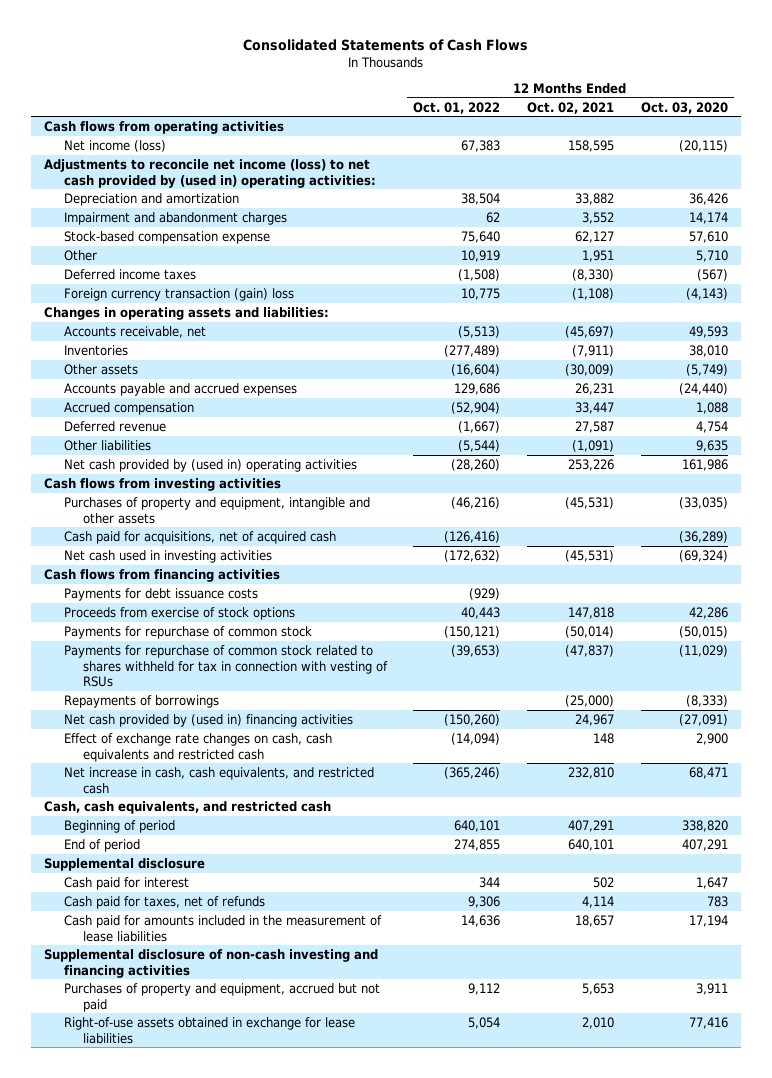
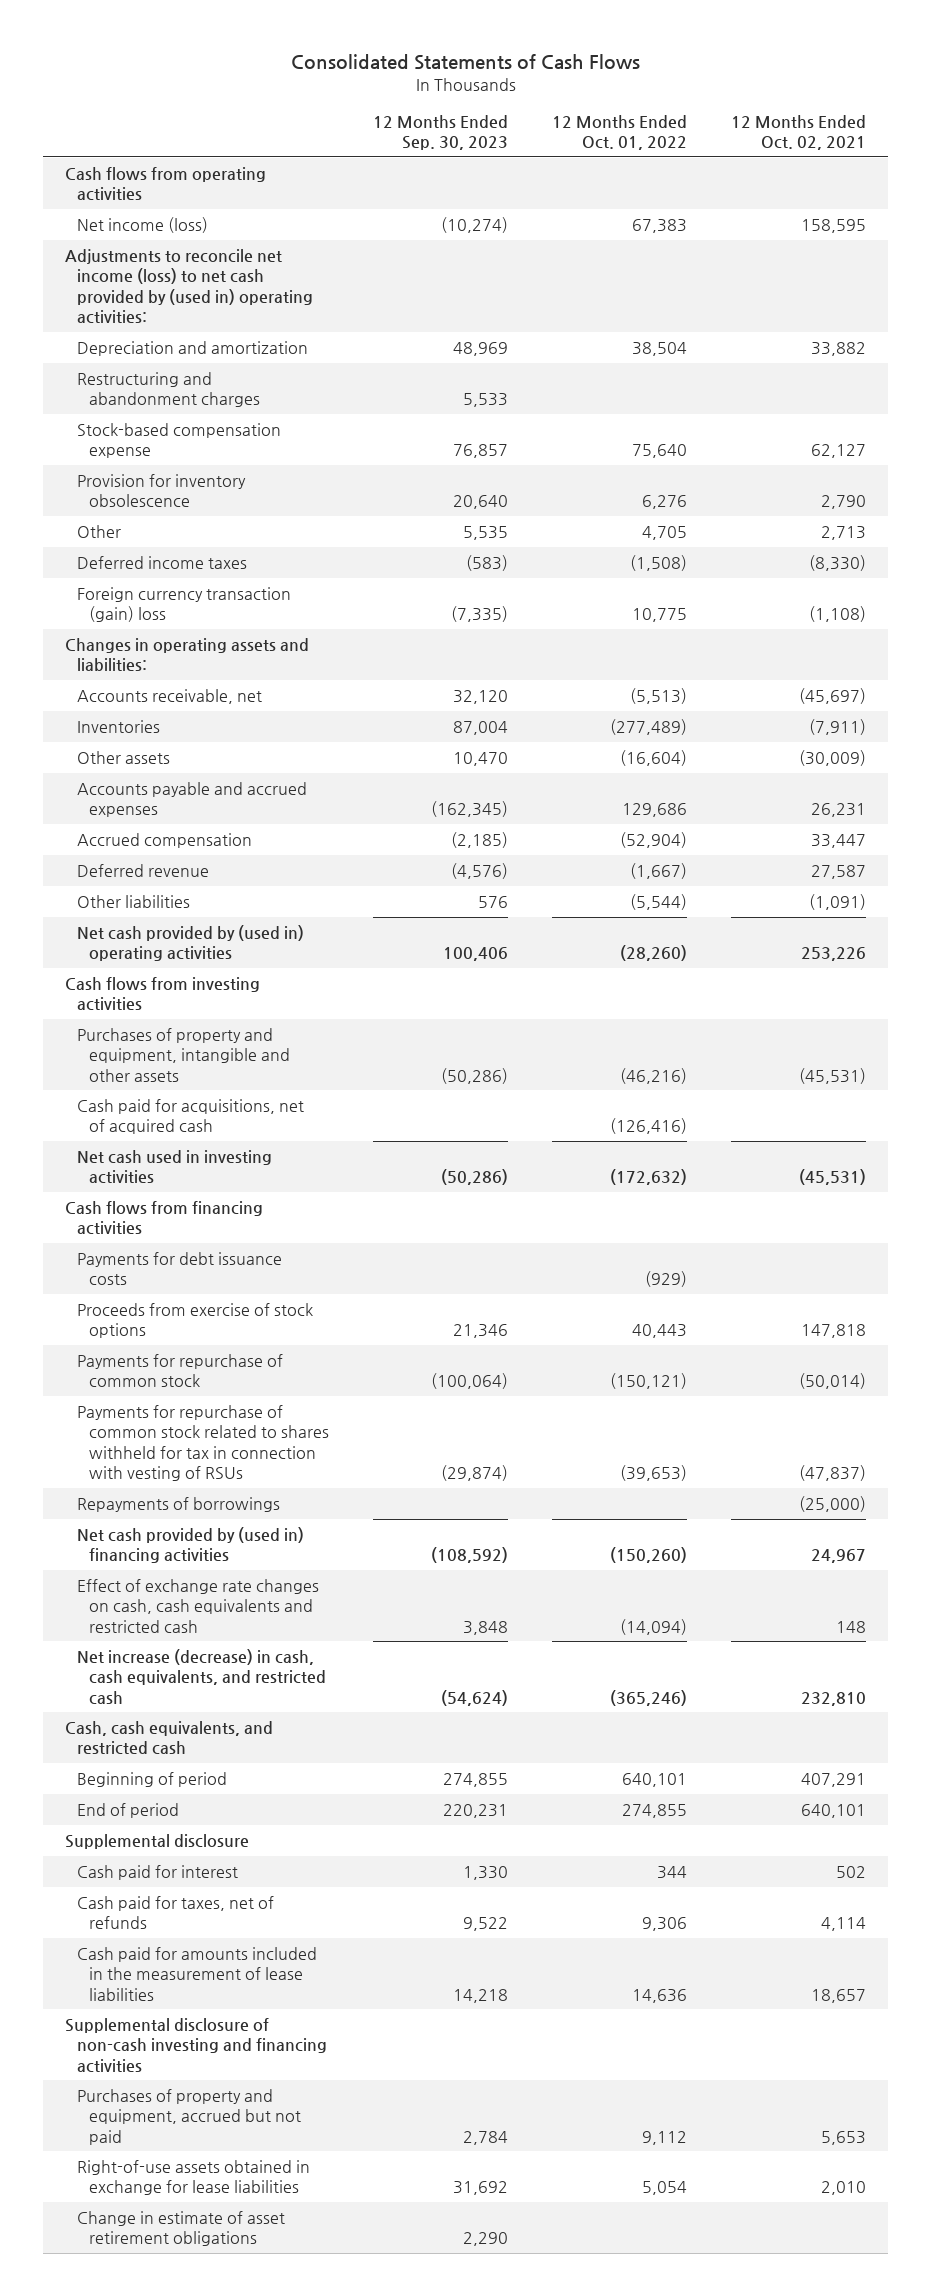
- | 12 Months Ended Oct. 01, 2022 | 12 Months Ended Oct. 02, 2021 | 12 Months Ended Oct. 03, 2020
+ | 12 Months Ended Sep. 30, 2023 | 12 Months Ended Oct. 01, 2022 | 12 Months Ended Oct. 02, 2021
- Impairment and abandonment charges | 62 | 3,552 | 14,174
+ Restructuring and abandonment charges | 5,533 | |
- Other | 10,919 | 1,951 | 5,710
+ Provision for inventory obsolescence | 20,640 | 6,276 | 2,790
+ Other | 5,535 | 4,705 | 2,713
- Net increase in cash, cash equivalents, and restricted cash | (365,246) | 232,810 | 68,471
+ Net increase (decrease) in cash, cash equivalents, and restricted cash | (54,624) | (365,246) | 232,810
+ Change in estimate of asset retirement obligations | 2,290 | |

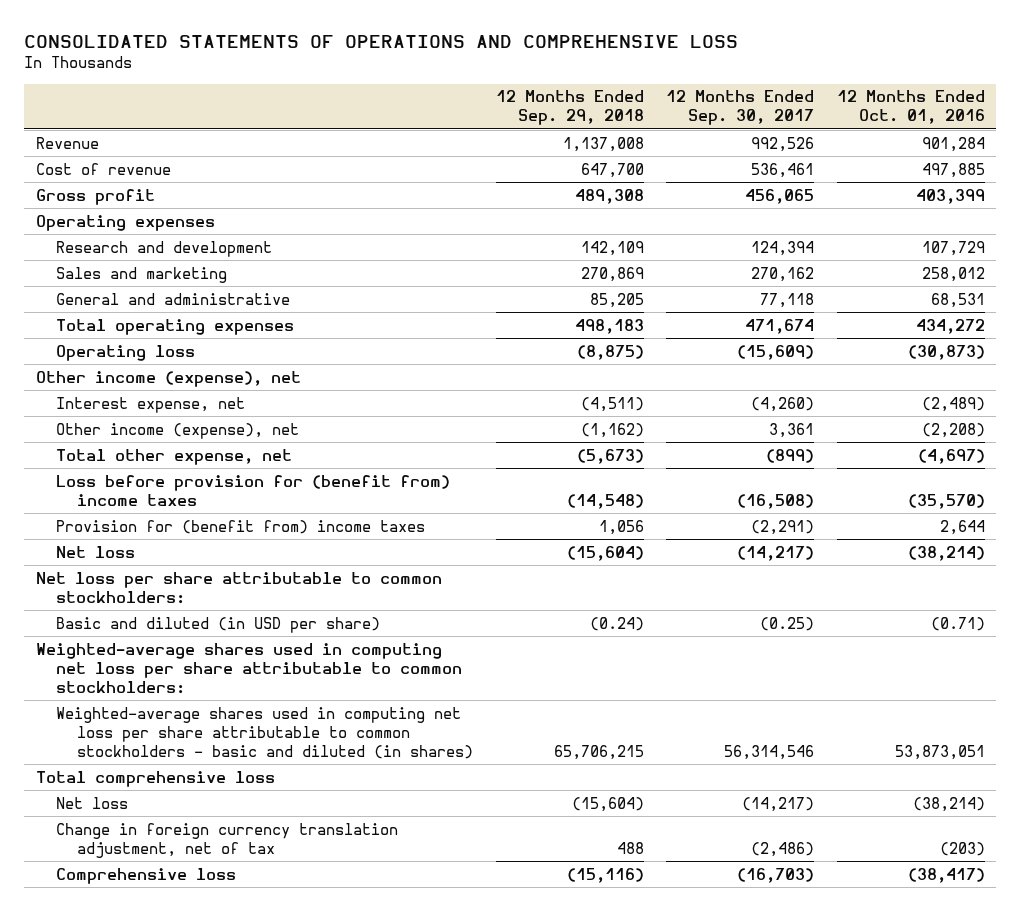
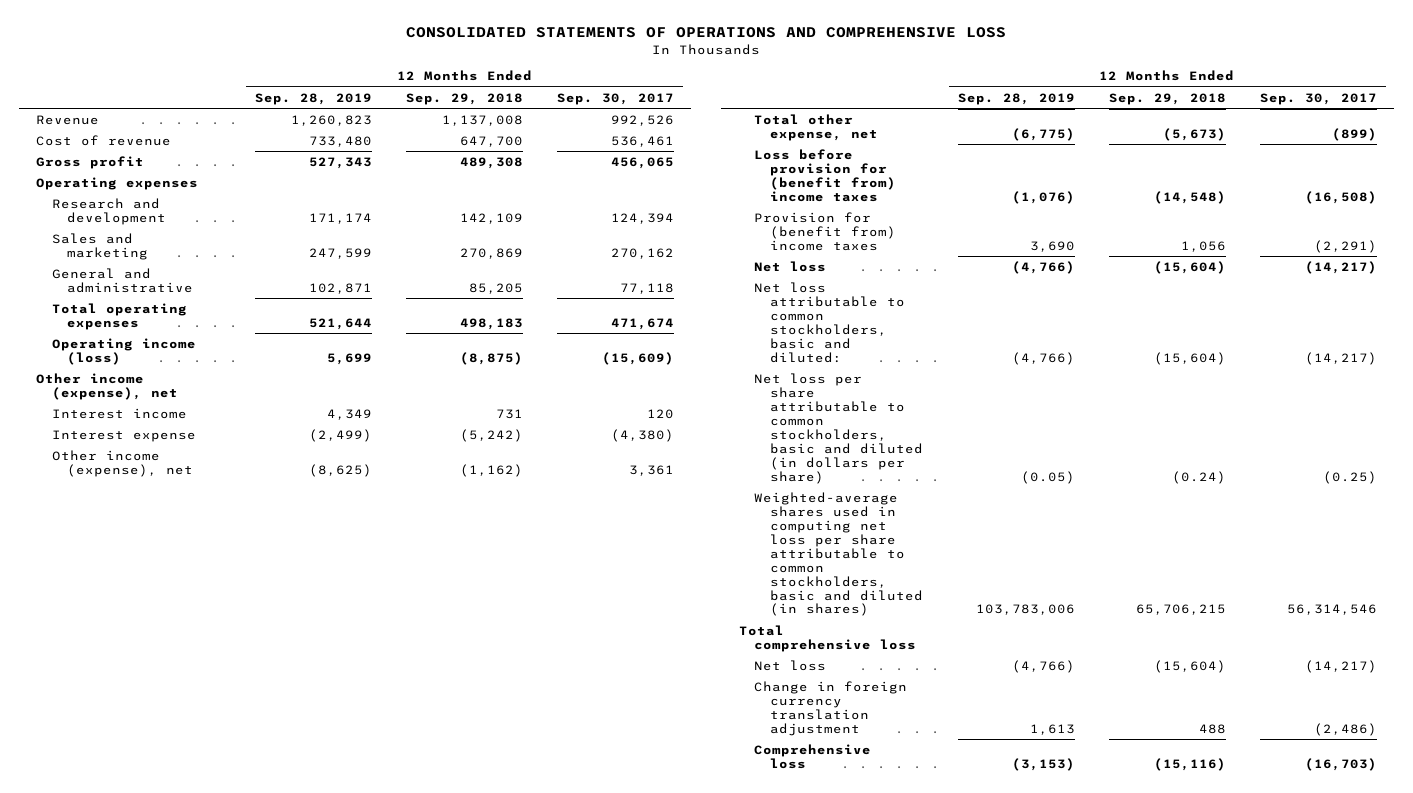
- | 12 Months Ended Sep. 29, 2018 | 12 Months Ended Sep. 30, 2017 | 12 Months Ended Oct. 01, 2016
+ | 12 Months Ended Sep. 28, 2019 | 12 Months Ended Sep. 29, 2018 | 12 Months Ended Sep. 30, 2017
- Operating loss | (8,875) | (15,609) | (30,873)
+ Operating income (loss) | 5,699 | (8,875) | (15,609)
- Interest expense, net | (4,511) | (4,260) | (2,489)
+ Interest income | 4,349 | 731 | 120
+ Interest expense | (2,499) | (5,242) | (4,380)
- Net loss per share attributable to common stockholders:
- Basic and diluted (in USD per share) | (0.24) | (0.25) | (0.71)
- Weighted-average shares used in computing net loss per share attributable to common stockholders:
- Weighted-average shares used in computing net loss per share attributable to common stockholders - basic and diluted (in shares) | 65,706,215 | 56,314,546 | 53,873,051
+ Net loss attributable to common stockholders, basic and diluted: | (4,766) | (15,604) | (14,217)
+ Net loss per share attributable to common stockholders, basic and diluted (in dollars per share) | (0.05) | (0.24) | (0.25)
+ Weighted-average shares used in computing net loss per share attributable to common stockholders, basic and diluted (in shares) | 103,783,006 | 65,706,215 | 56,314,546
- Change in foreign currency translation adjustment, net of tax | 488 | (2,486) | (203)
+ Change in foreign currency translation adjustment | 1,613 | 488 | (2,486)

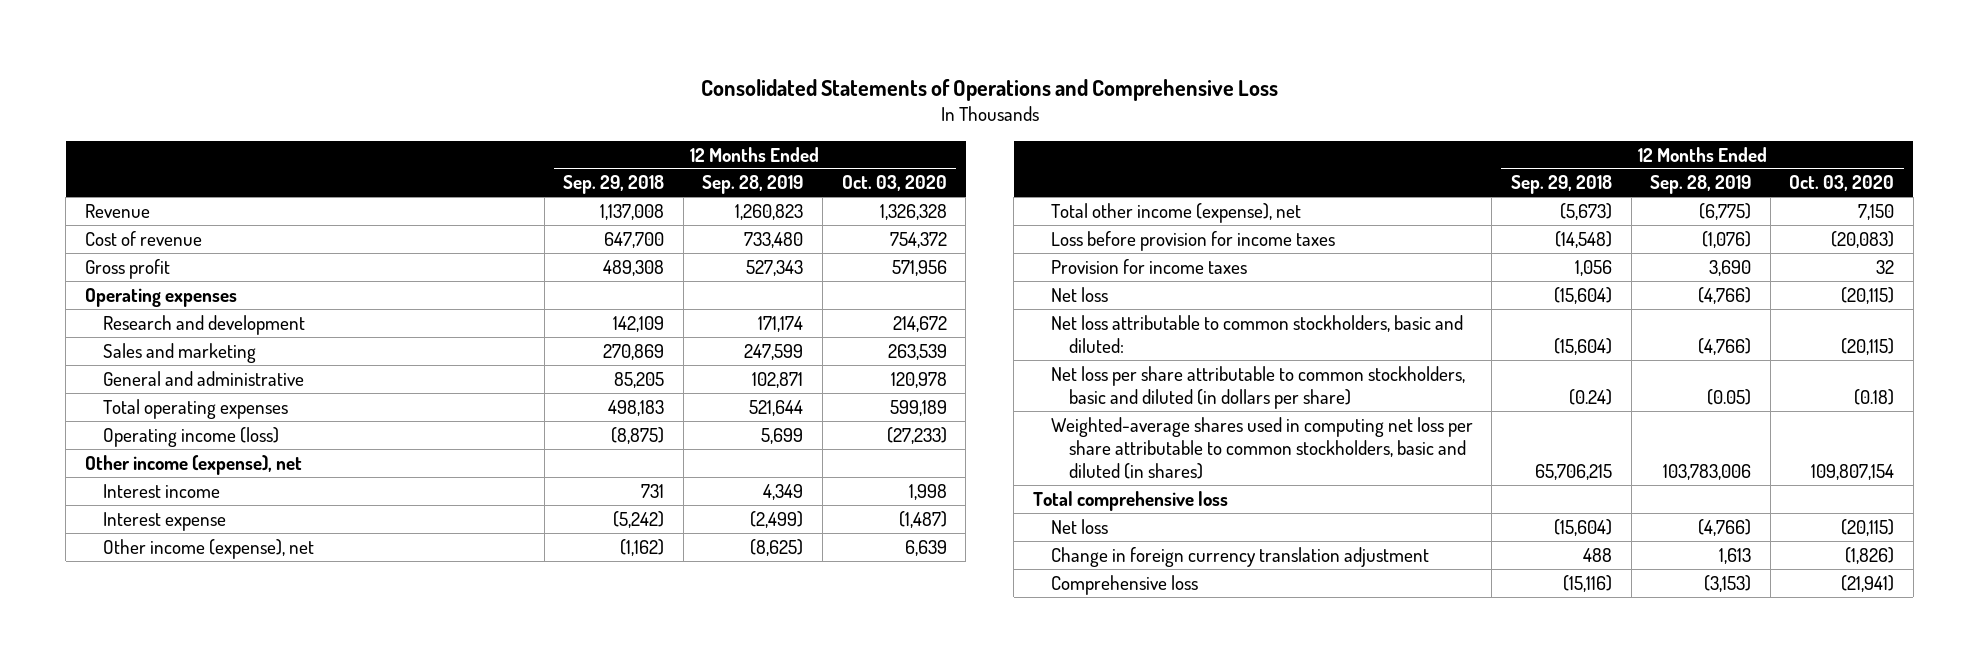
- CONSOLIDATED STATEMENTS OF OPERATIONS AND COMPREHENSIVE LOSS
+ Consolidated Statements of Operations and Comprehensive Loss
- | 12 Months Ended Sep. 28, 2019 | 12 Months Ended Sep. 29, 2018 | 12 Months Ended Sep. 30, 2017
+ | 12 Months Ended Sep. 29, 2018 | 12 Months Ended Sep. 28, 2019 | 12 Months Ended Oct. 03, 2020
- Total other expense, net | (6,775) | (5,673) | (899)
- Loss before provision for (benefit from) income taxes | (1,076) | (14,548) | (16,508)
- Provision for (benefit from) income taxes | 3,690 | 1,056 | (2,291)
+ Total other income (expense), net | (5,673) | (6,775) | 7,150
+ Loss before provision for income taxes | (14,548) | (1,076) | (20,083)
+ Provision for income taxes | 1,056 | 3,690 | 32

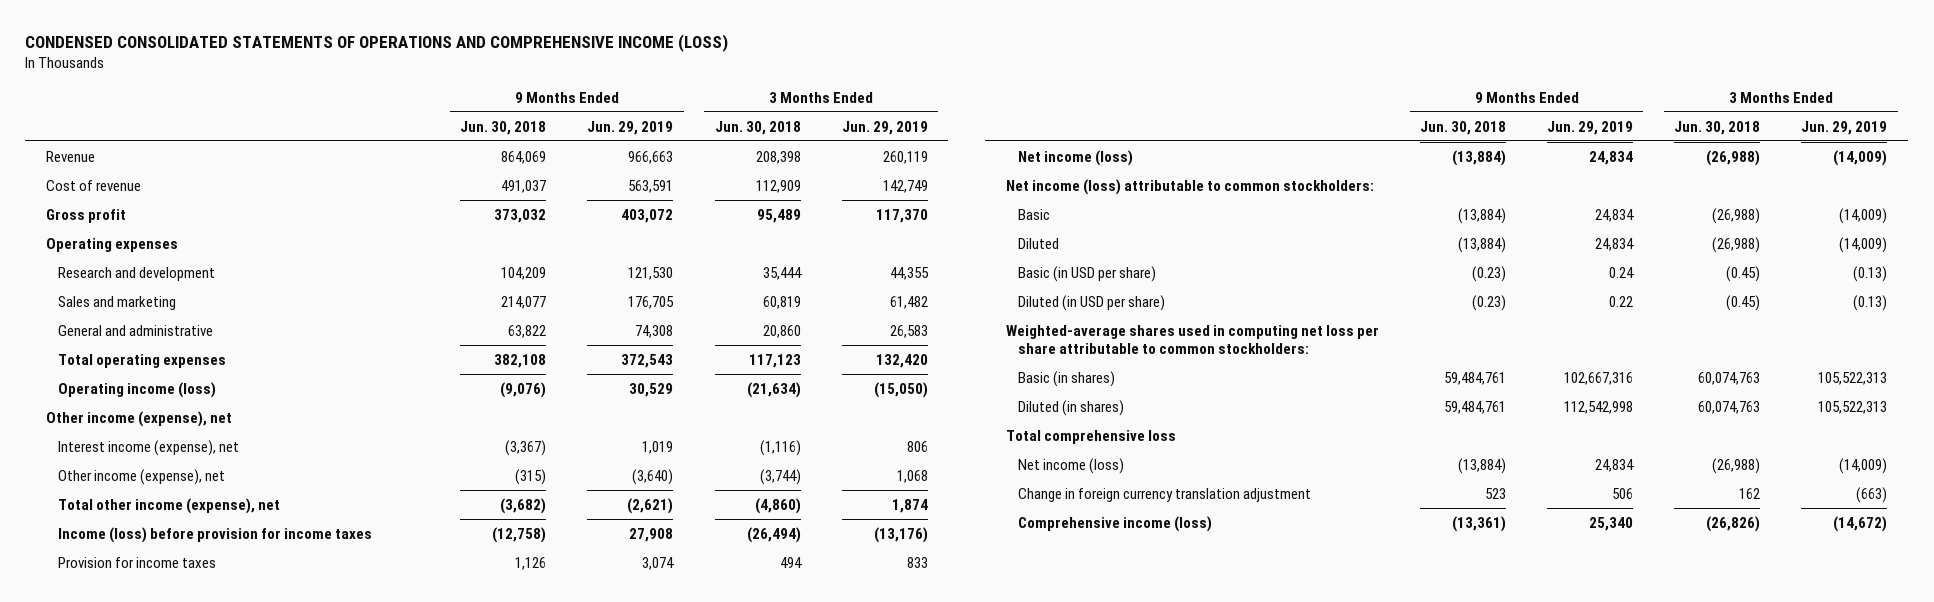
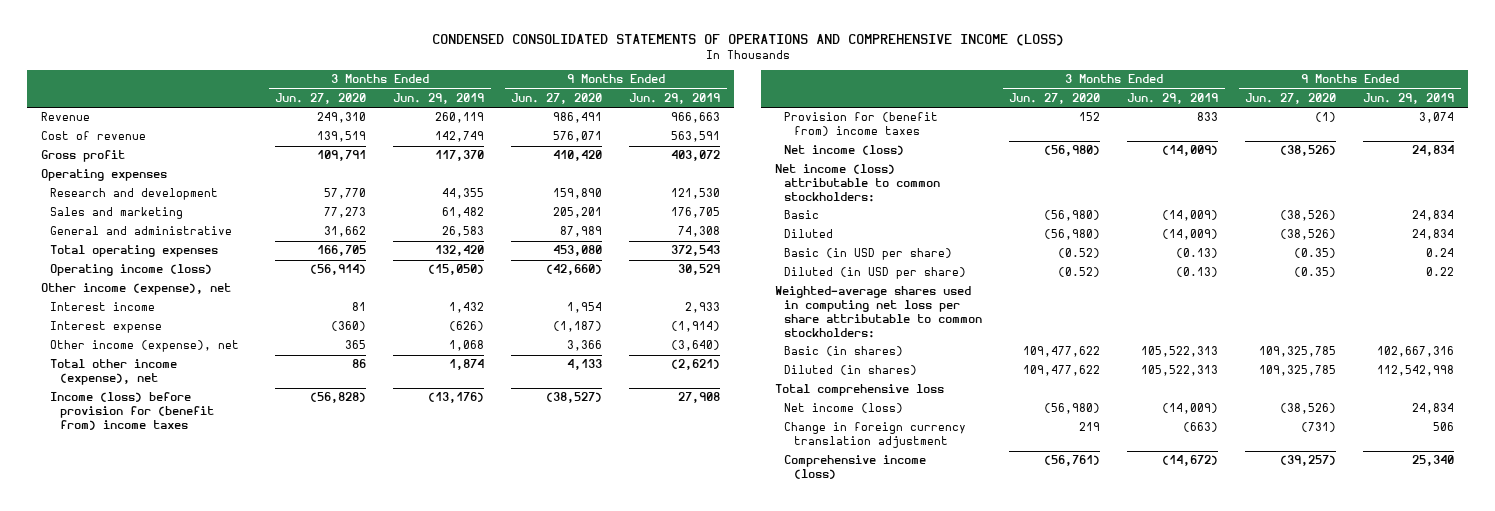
- | 9 Months Ended Jun. 30, 2018 | 9 Months Ended Jun. 29, 2019 | 3 Months Ended Jun. 30, 2018 | 3 Months Ended Jun. 29, 2019
+ | 3 Months Ended Jun. 27, 2020 | 3 Months Ended Jun. 29, 2019 | 9 Months Ended Jun. 27, 2020 | 9 Months Ended Jun. 29, 2019
- Interest income (expense), net | (3,367) | 1,019 | (1,116) | 806
+ Interest income | 81 | 1,432 | 1,954 | 2,933
+ Interest expense | (360) | (626) | (1,187) | (1,914)
- Income (loss) before provision for income taxes | (12,758) | 27,908 | (26,494) | (13,176)
- Provision for income taxes | 1,126 | 3,074 | 494 | 833
+ Income (loss) before provision for (benefit from) income taxes | (56,828) | (13,176) | (38,527) | 27,908
+ Provision for (benefit from) income taxes | 152 | 833 | (1) | 3,074

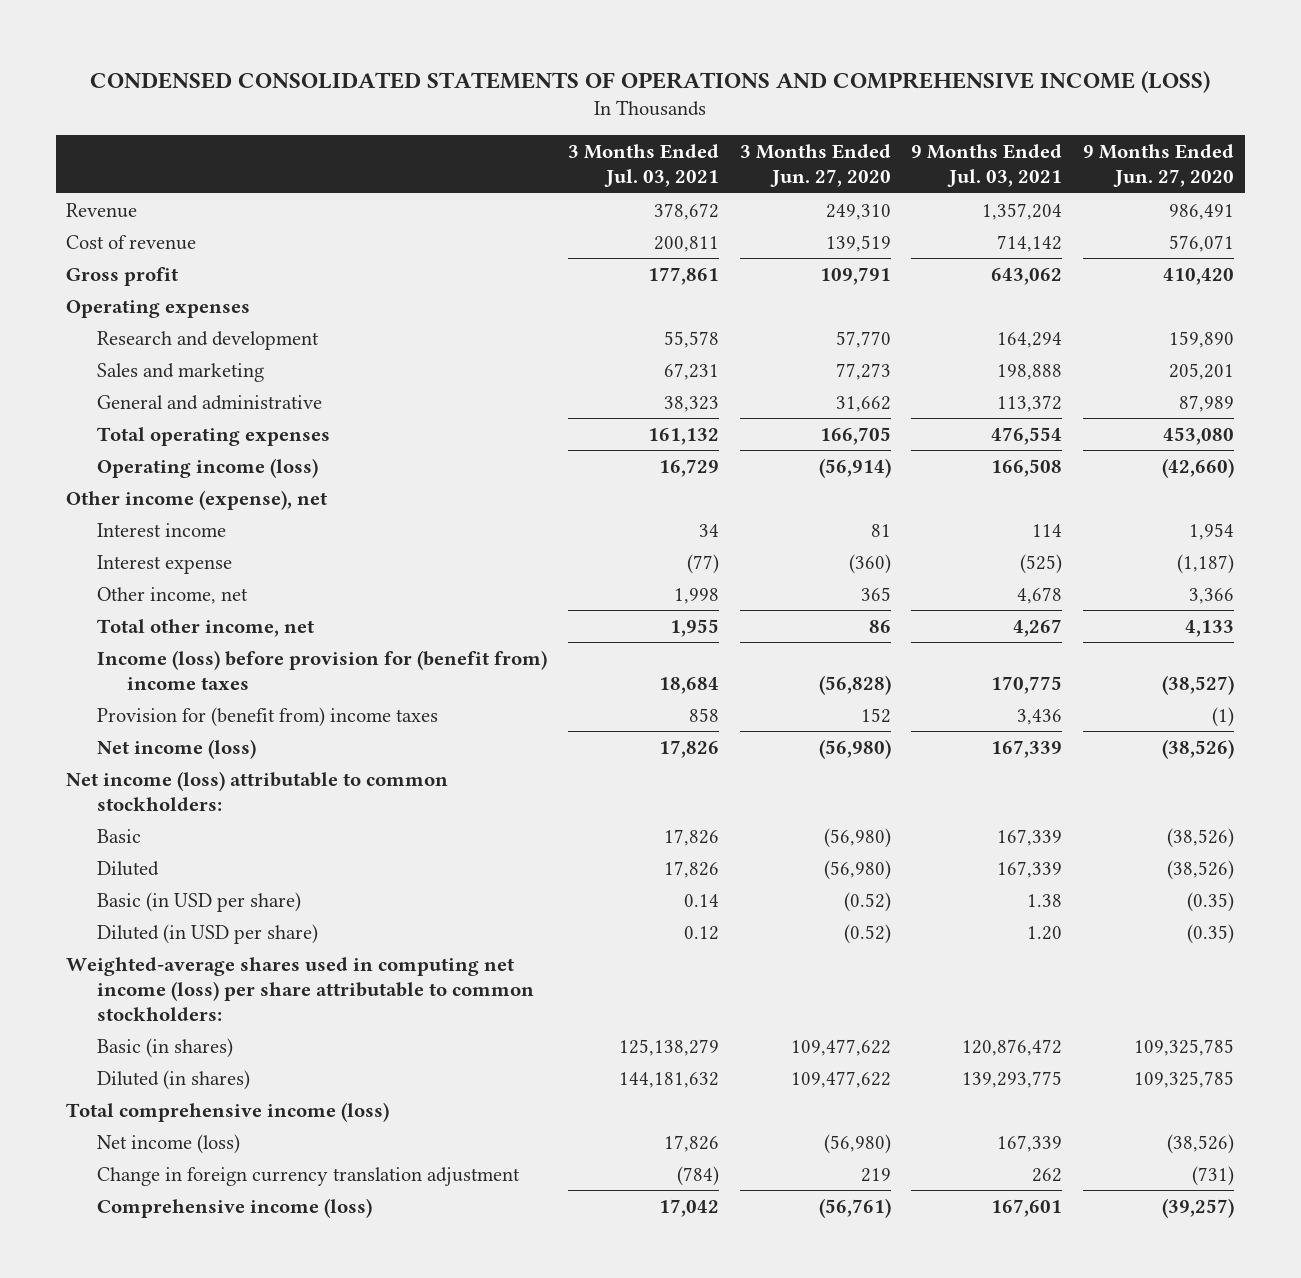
- | 3 Months Ended Jun. 27, 2020 | 3 Months Ended Jun. 29, 2019 | 9 Months Ended Jun. 27, 2020 | 9 Months Ended Jun. 29, 2019
+ | 3 Months Ended Jul. 03, 2021 | 3 Months Ended Jun. 27, 2020 | 9 Months Ended Jul. 03, 2021 | 9 Months Ended Jun. 27, 2020
- Other income (expense), net | 365 | 1,068 | 3,366 | (3,640)
- Total other income (expense), net | 86 | 1,874 | 4,133 | (2,621)
+ Other income, net | 1,998 | 365 | 4,678 | 3,366
+ Total other income, net | 1,955 | 86 | 4,267 | 4,133
- Weighted-average shares used in computing net loss per share attributable to common stockholders:
+ Weighted-average shares used in computing net income (loss) per share attributable to common stockholders:
- Total comprehensive loss
+ Total comprehensive income (loss)

